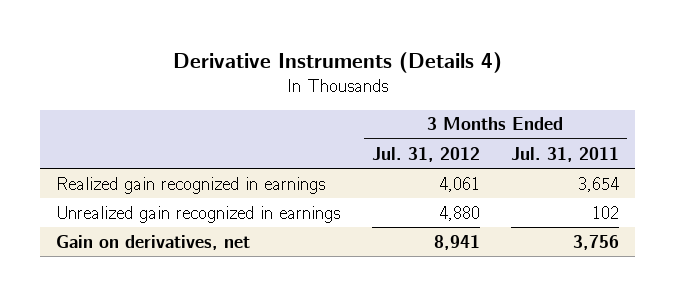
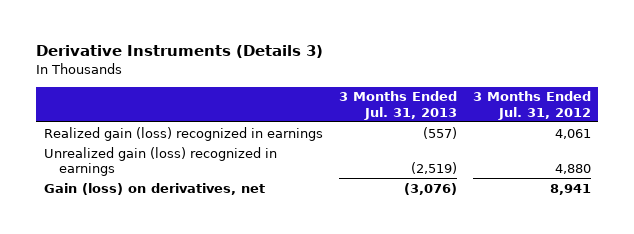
- Derivative Instruments (Details 4)
+ Derivative Instruments (Details 3)
- | 3 Months Ended Jul. 31, 2012 | 3 Months Ended Jul. 31, 2011
+ | 3 Months Ended Jul. 31, 2013 | 3 Months Ended Jul. 31, 2012
- Realized gain recognized in earnings | 4,061 | 3,654
- Unrealized gain recognized in earnings | 4,880 | 102
- Gain on derivatives, net | 8,941 | 3,756
+ Realized gain (loss) recognized in earnings | (557) | 4,061
+ Unrealized gain (loss) recognized in earnings | (2,519) | 4,880
+ Gain (loss) on derivatives, net | (3,076) | 8,941

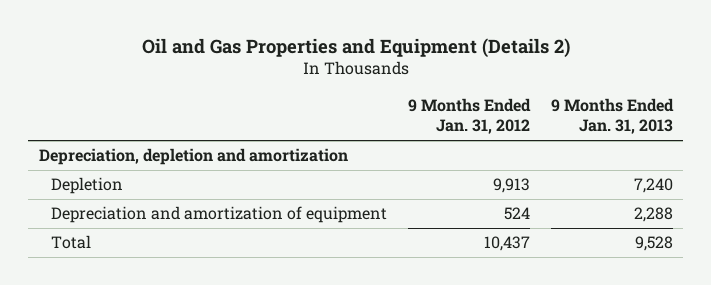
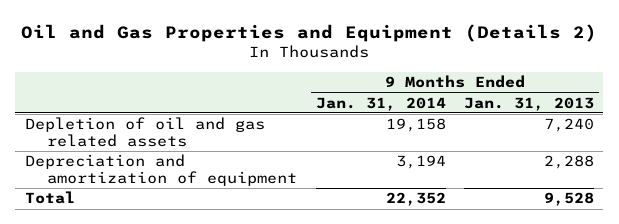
- | 9 Months Ended Jan. 31, 2012 | 9 Months Ended Jan. 31, 2013
+ | 9 Months Ended Jan. 31, 2014 | 9 Months Ended Jan. 31, 2013
- Depreciation, depletion and amortization
- Depletion | 9,913 | 7,240
+ Depletion of oil and gas related assets | 19,158 | 7,240

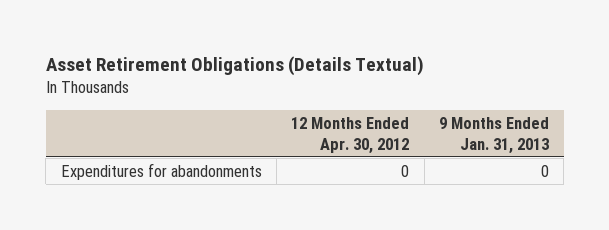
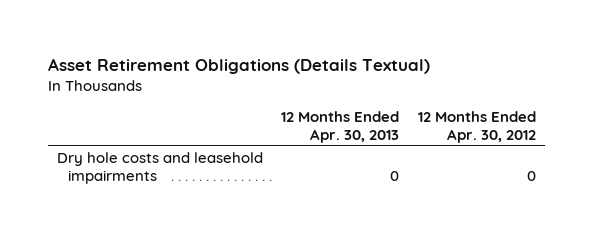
- | 12 Months Ended Apr. 30, 2012 | 9 Months Ended Jan. 31, 2013
+ | 12 Months Ended Apr. 30, 2013 | 12 Months Ended Apr. 30, 2012
- Expenditures for abandonments | 0 | 0
+ Dry hole costs and leasehold impairments | 0 | 0

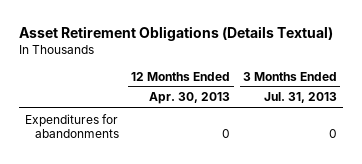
- | 12 Months Ended Apr. 30, 2013 | 12 Months Ended Apr. 30, 2012
+ | 12 Months Ended Apr. 30, 2013 | 3 Months Ended Jul. 31, 2013
- Dry hole costs and leasehold impairments | 0 | 0
+ Expenditures for abandonments | 0 | 0

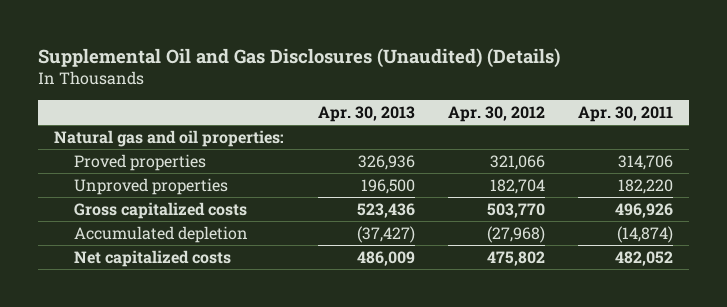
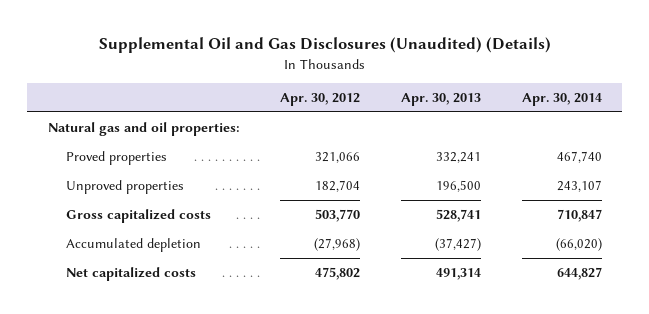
- | Apr. 30, 2013 | Apr. 30, 2012 | Apr. 30, 2011
+ | Apr. 30, 2012 | Apr. 30, 2013 | Apr. 30, 2014
- Proved properties | 326,936 | 321,066 | 314,706
+ Proved properties | 321,066 | 332,241 | 467,740
- Gross capitalized costs | 523,436 | 503,770 | 496,926
+ Gross capitalized costs | 503,770 | 528,741 | 710,847
- Net capitalized costs | 486,009 | 475,802 | 482,052
+ Net capitalized costs | 475,802 | 491,314 | 644,827

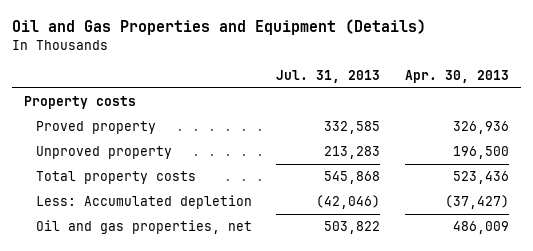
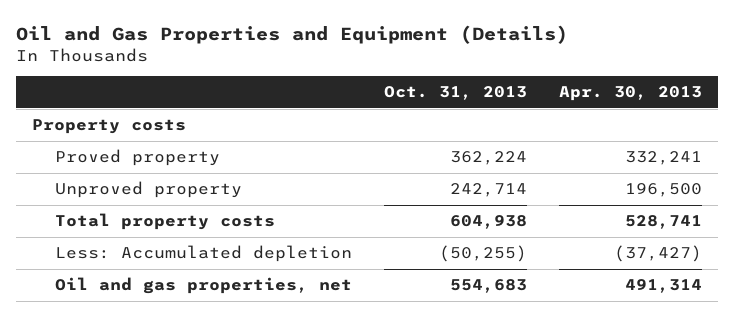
- | Jul. 31, 2013 | Apr. 30, 2013
+ | Oct. 31, 2013 | Apr. 30, 2013
- Proved property | 332,585 | 326,936
+ Proved property | 362,224 | 332,241
- Total property costs | 545,868 | 523,436
+ Total property costs | 604,938 | 528,741
- Oil and gas properties, net | 503,822 | 486,009
+ Oil and gas properties, net | 554,683 | 491,314

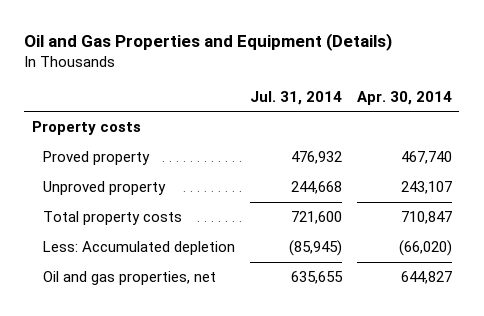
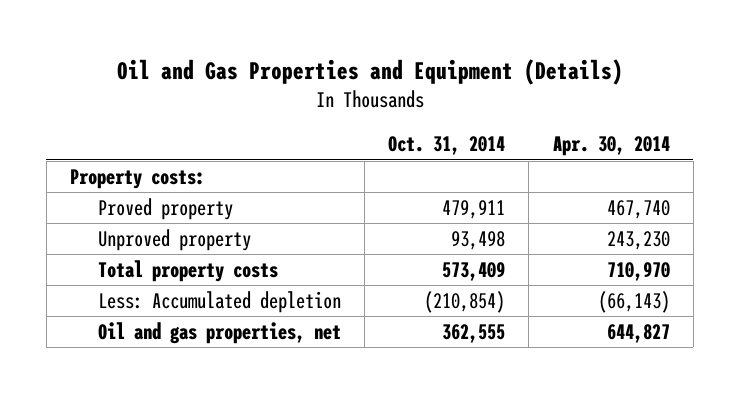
- | Jul. 31, 2014 | Apr. 30, 2014
+ | Oct. 31, 2014 | Apr. 30, 2014
- Property costs
+ Property costs:
- Unproved property | 244,668 | 243,107
- Total property costs | 721,600 | 710,847
- Less: Accumulated depletion | (85,945) | (66,020)
+ Unproved property | 93,498 | 243,230
+ Total property costs | 573,409 | 710,970
+ Less: Accumulated depletion | (210,854) | (66,143)

